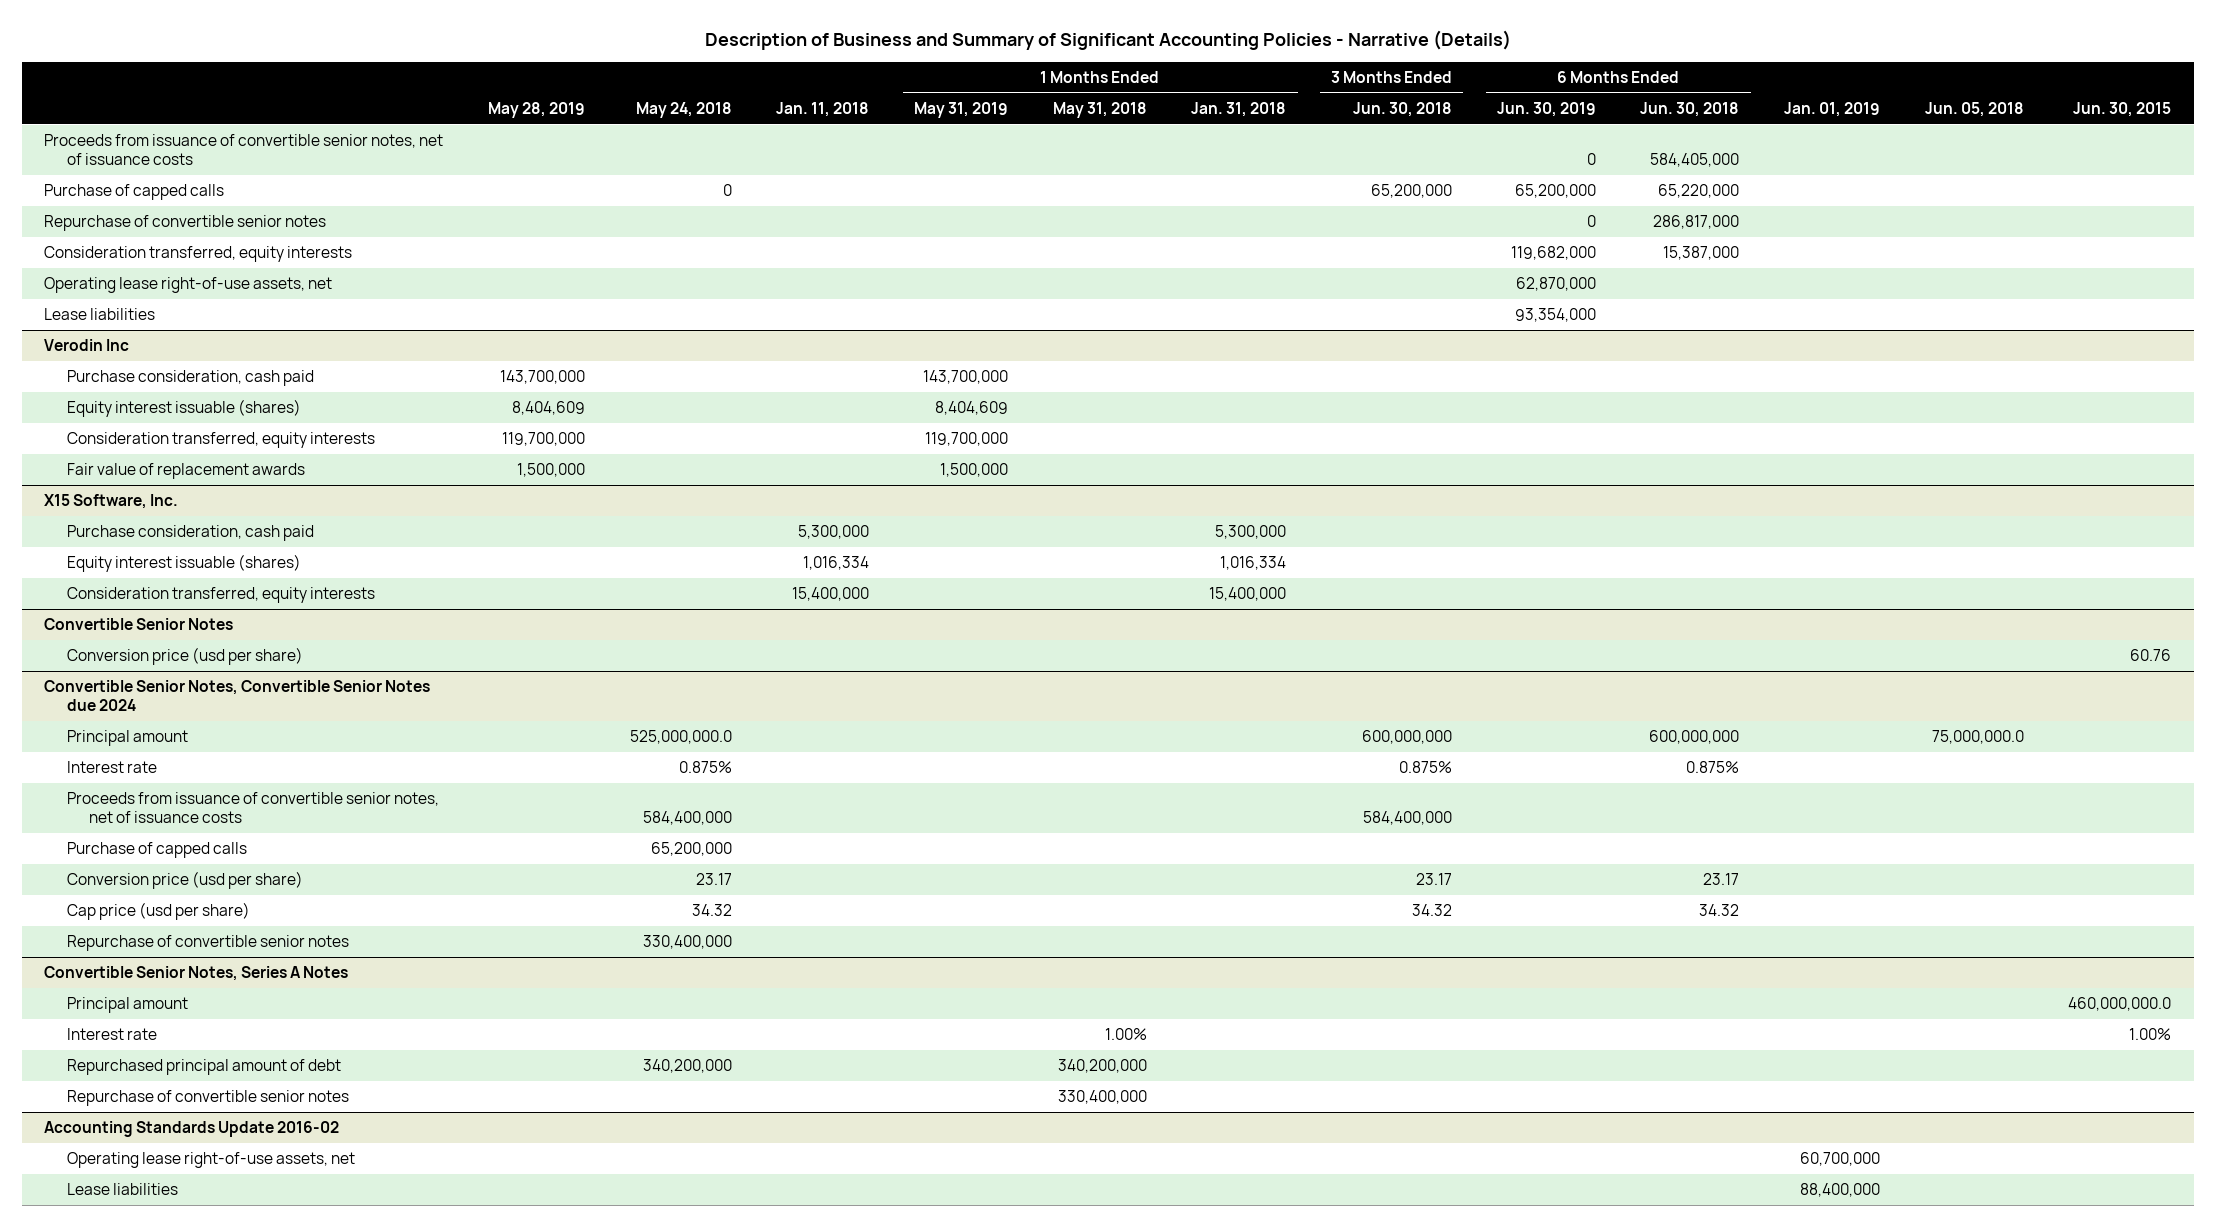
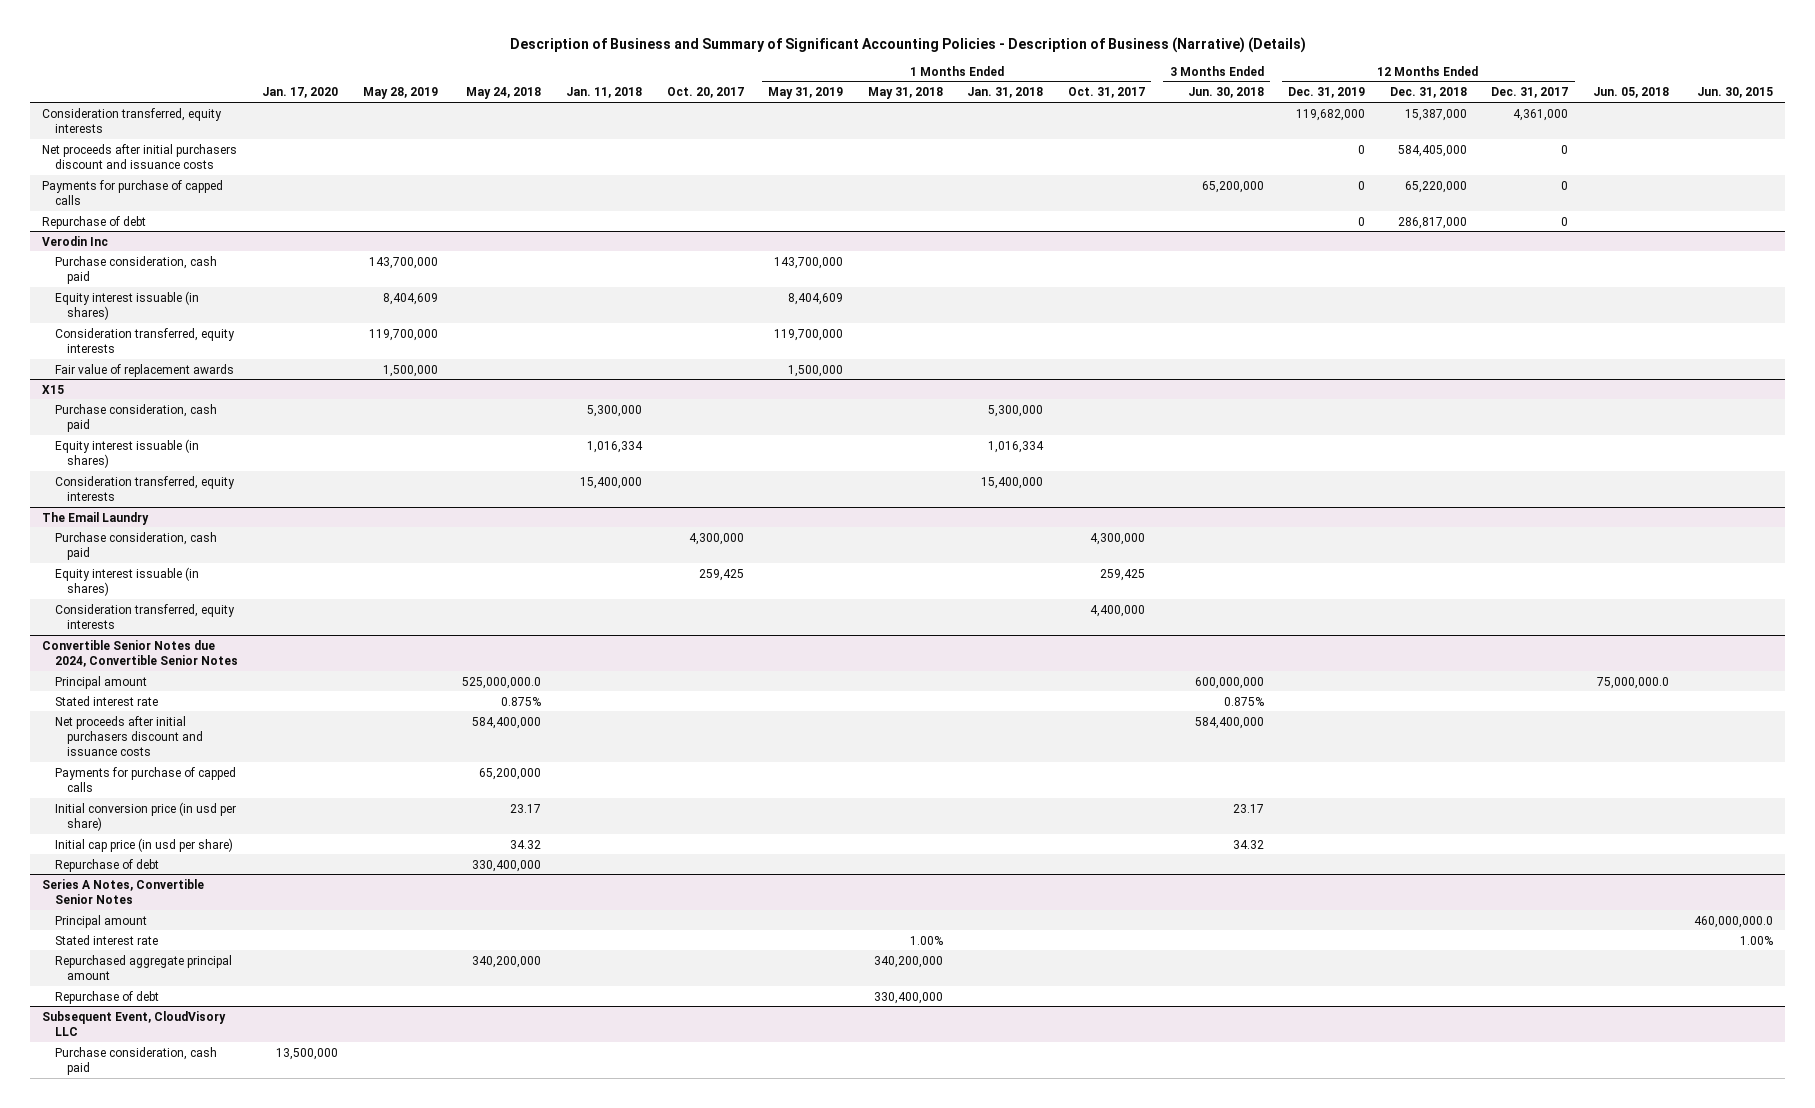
- Description of Business and Summary of Significant Accounting Policies - Narrative (Details)
+ Description of Business and Summary of Significant Accounting Policies - Description of Business (Narrative) (Details)
- | May 28, 2019 | May 24, 2018 | Jan. 11, 2018 | 1 Months Ended May 31, 2019 | 1 Months Ended May 31, 2018 | 1 Months Ended Jan. 31, 2018 | 3 Months Ended Jun. 30, 2018 | 6 Months Ended Jun. 30, 2019 | 6 Months Ended Jun. 30, 2018 | Jan. 01, 2019 | Jun. 05, 2018 | Jun. 30, 2015
+ | Jan. 17, 2020 | May 28, 2019 | May 24, 2018 | Jan. 11, 2018 | Oct. 20, 2017 | 1 Months Ended May 31, 2019 | 1 Months Ended May 31, 2018 | 1 Months Ended Jan. 31, 2018 | 1 Months Ended Oct. 31, 2017 | 3 Months Ended Jun. 30, 2018 | 12 Months Ended Dec. 31, 2019 | 12 Months Ended Dec. 31, 2018 | 12 Months Ended Dec. 31, 2017 | Jun. 05, 2018 | Jun. 30, 2015
- Proceeds from issuance of convertible senior notes, net of issuance costs | | | | | | | | 0 | 584,405,000 | | |
- Purchase of capped calls | | 0 | | | | | 65,200,000 | 65,200,000 | 65,220,000 | | |
- Repurchase of convertible senior notes | | | | | | | | 0 | 286,817,000 | | |
- Operating lease right-of-use assets, net | | | | | | | | 62,870,000 | | | |
- Lease liabilities | | | | | | | | 93,354,000 | | | |
+ Net proceeds after initial purchasers discount and issuance costs | | | | | | | | | | | 0 | 584,405,000 | 0 | |
+ Payments for purchase of capped calls | | | | | | | | | | 65,200,000 | 0 | 65,220,000 | 0 | |
+ Repurchase of debt | | | | | | | | | | | 0 | 286,817,000 | 0 | |
@ Verodin Inc
- Equity interest issuable (shares) | 8,404,609 | | | 8,404,609 | | | | | | | |
+ Equity interest issuable (in shares) | | 8,404,609 | | | | 8,404,609 | | | | | | | | |
- X15 Software, Inc.
+ X15
- Equity interest issuable (shares) | | | 1,016,334 | | | 1,016,334 | | | | | |
+ Equity interest issuable (in shares) | | | | 1,016,334 | | | | 1,016,334 | | | | | | |
- Convertible Senior Notes
- Conversion price (usd per share) | | | | | | | | | | | | 60.76
- Convertible Senior Notes, Convertible Senior Notes due 2024
+ The Email Laundry
+ Purchase consideration, cash paid | | | | | 4,300,000 | | | | 4,300,000 | | | | | |
+ Equity interest issuable (in shares) | | | | | 259,425 | | | | 259,425 | | | | | |
+ Consideration transferred, equity interests | | | | | | | | | 4,400,000 | | | | | |
+ Convertible Senior Notes due 2024, Convertible Senior Notes
- Interest rate | | 0.875% | | | | | 0.875% | | 0.875% | | |
- Proceeds from issuance of convertible senior notes, net of issuance costs | | 584,400,000 | | | | | 584,400,000 | | | | |
- Purchase of capped calls | | 65,200,000 | | | | | | | | | |
- Conversion price (usd per share) | | 23.17 | | | | | 23.17 | | 23.17 | | |
- Cap price (usd per share) | | 34.32 | | | | | 34.32 | | 34.32 | | |
- Repurchase of convertible senior notes | | 330,400,000 | | | | | | | | | |
- Convertible Senior Notes, Series A Notes
+ Stated interest rate | | | 0.875% | | | | | | | 0.875% | | | | |
+ Net proceeds after initial purchasers discount and issuance costs | | | 584,400,000 | | | | | | | 584,400,000 | | | | |
+ Payments for purchase of capped calls | | | 65,200,000 | | | | | | | | | | | |
+ Initial conversion price (in usd per share) | | | 23.17 | | | | | | | 23.17 | | | | |
+ Initial cap price (in usd per share) | | | 34.32 | | | | | | | 34.32 | | | | |
+ Repurchase of debt | | | 330,400,000 | | | | | | | | | | | |
+ Series A Notes, Convertible Senior Notes
- Interest rate | | | | | 1.00% | | | | | | | 1.00%
- Repurchased principal amount of debt | | 340,200,000 | | | 340,200,000 | | | | | | |
- Repurchase of convertible senior notes | | | | | 330,400,000 | | | | | | |
- Accounting Standards Update 2016-02
- Operating lease right-of-use assets, net | | | | | | | | | | 60,700,000 | |
- Lease liabilities | | | | | | | | | | 88,400,000 | |
+ Stated interest rate | | | | | | | 1.00% | | | | | | | | 1.00%
+ Repurchased aggregate principal amount | | | 340,200,000 | | | | 340,200,000 | | | | | | | |
+ Repurchase of debt | | | | | | | 330,400,000 | | | | | | | |
+ Subsequent Event, CloudVisory LLC
+ Purchase consideration, cash paid | 13,500,000 | | | | | | | | | | | | | |

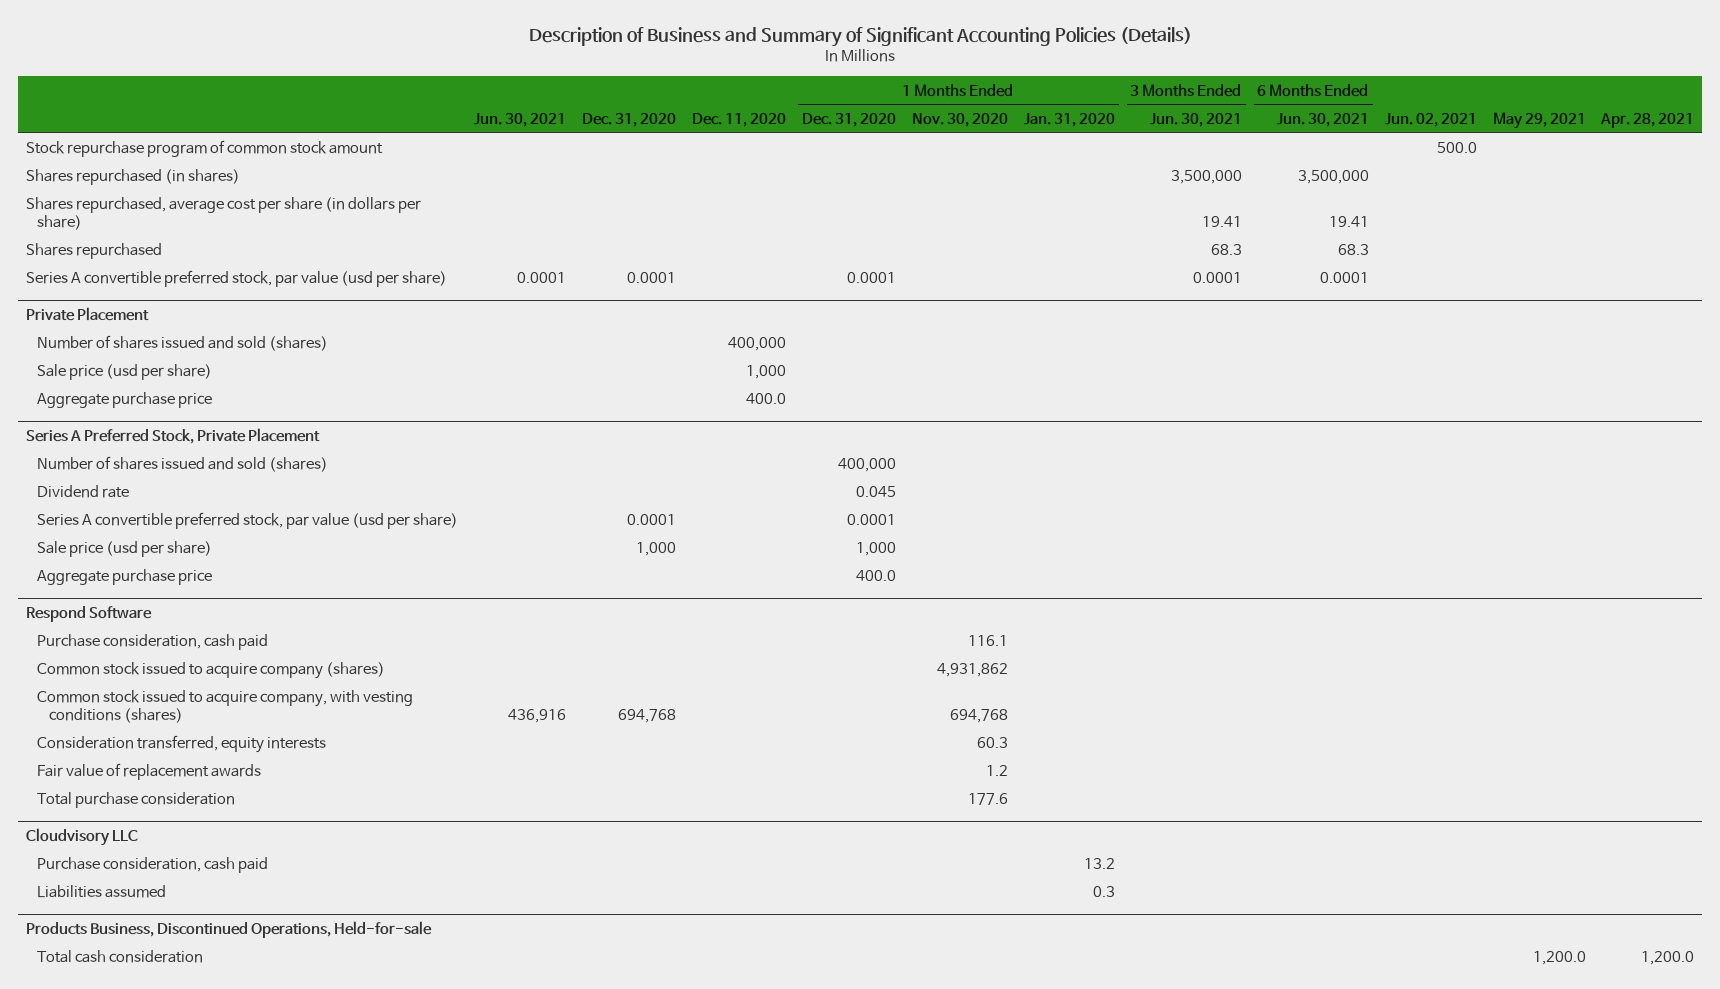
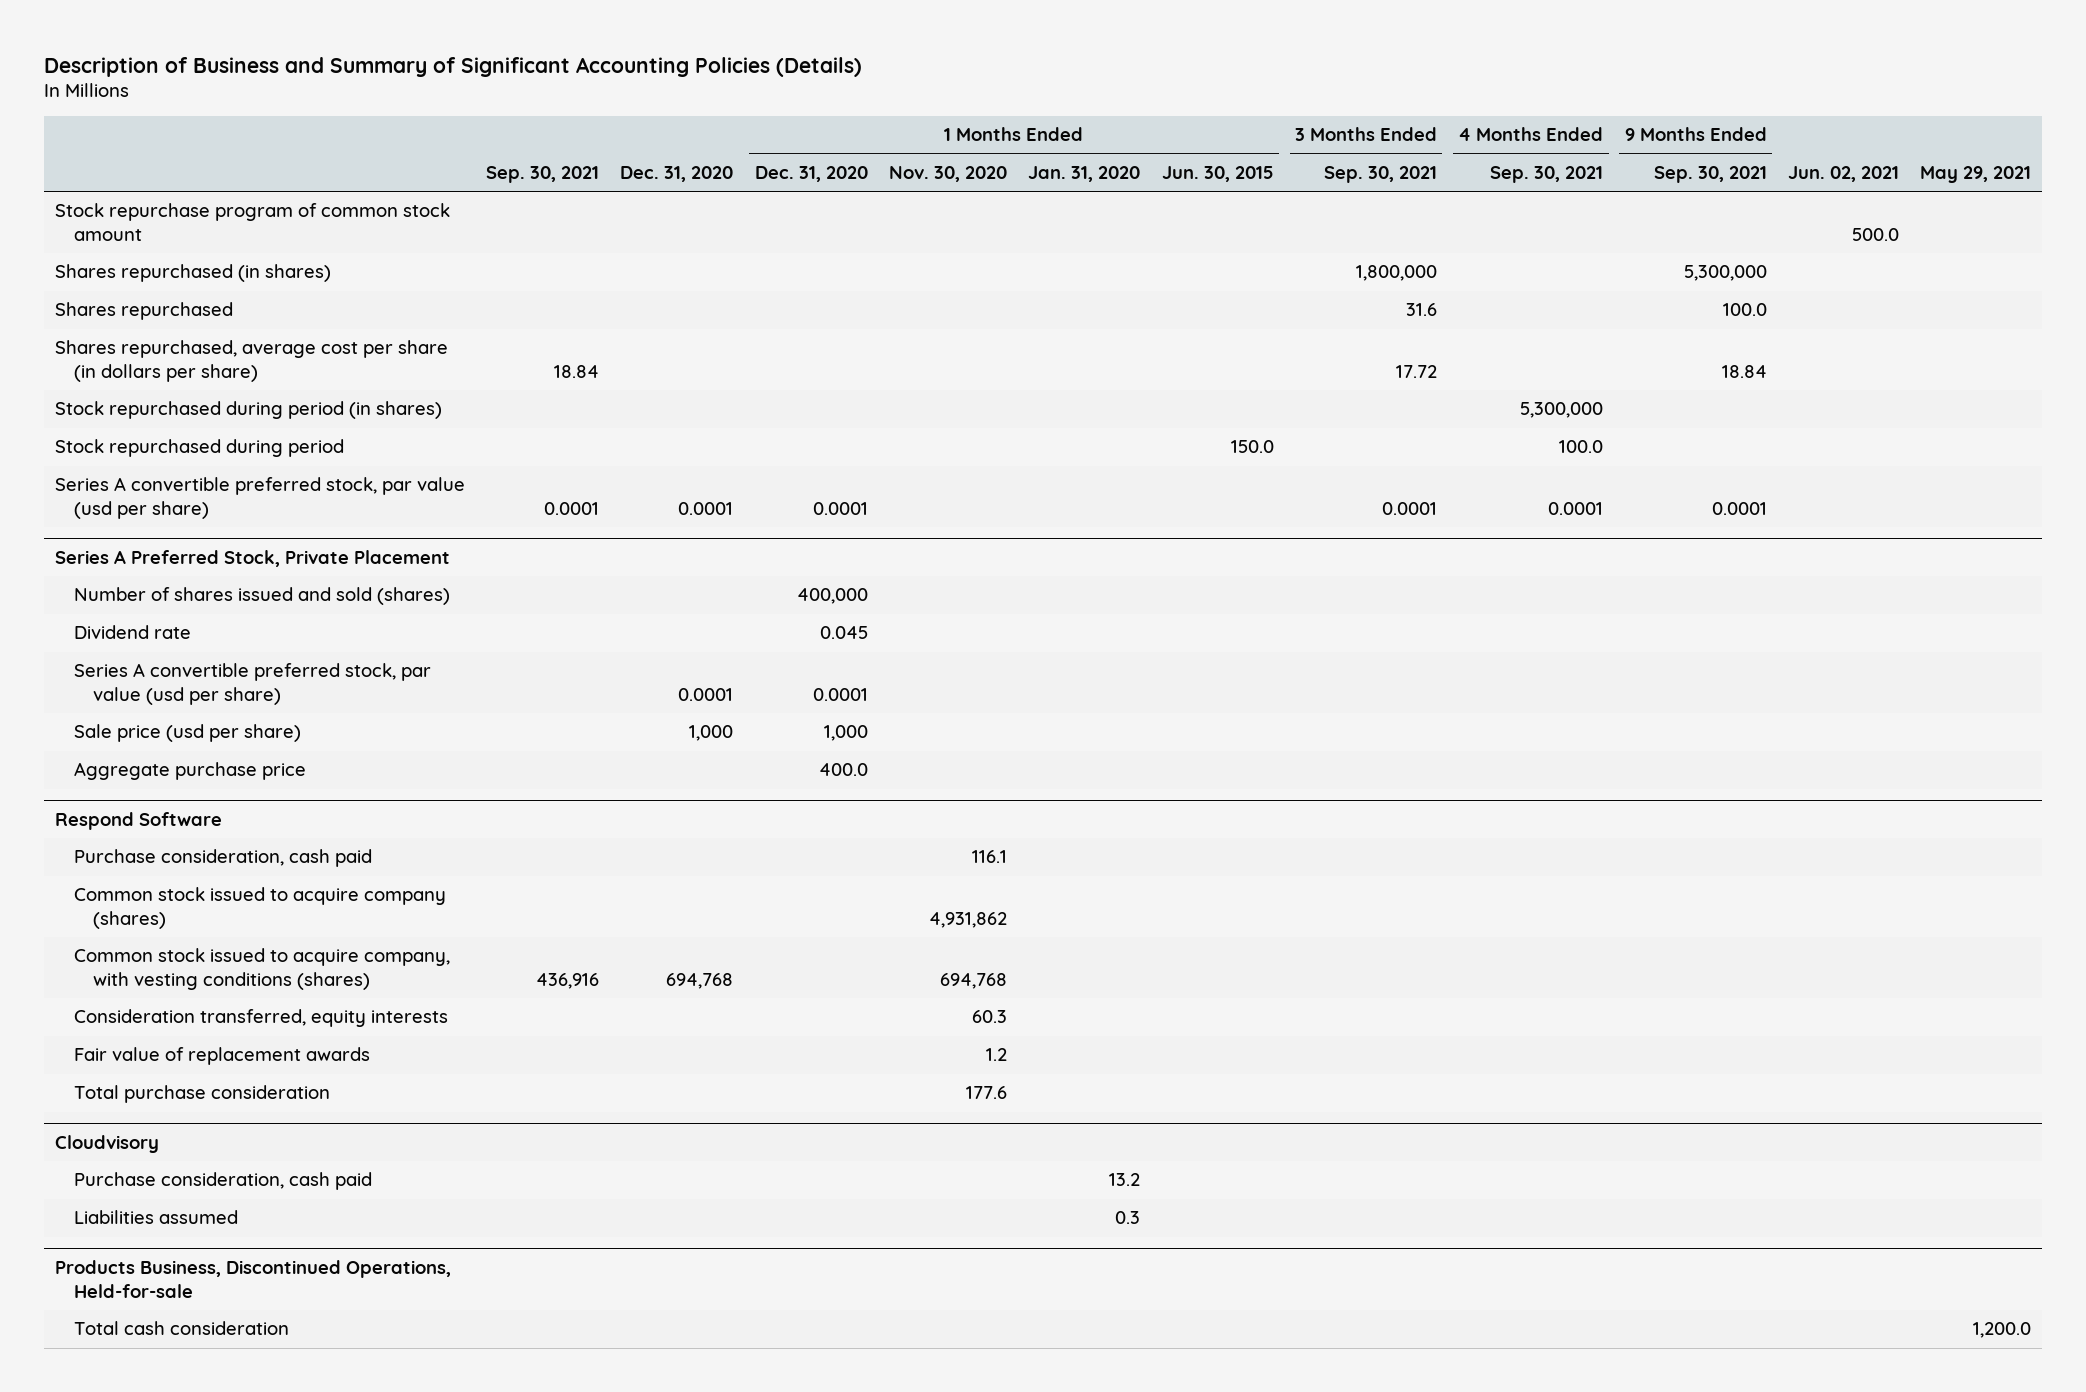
- | Jun. 30, 2021 | Dec. 31, 2020 | Dec. 11, 2020 | 1 Months Ended Dec. 31, 2020 | 1 Months Ended Nov. 30, 2020 | 1 Months Ended Jan. 31, 2020 | 3 Months Ended Jun. 30, 2021 | 6 Months Ended Jun. 30, 2021 | Jun. 02, 2021 | May 29, 2021 | Apr. 28, 2021
+ | Sep. 30, 2021 | Dec. 31, 2020 | 1 Months Ended Dec. 31, 2020 | 1 Months Ended Nov. 30, 2020 | 1 Months Ended Jan. 31, 2020 | 1 Months Ended Jun. 30, 2015 | 3 Months Ended Sep. 30, 2021 | 4 Months Ended Sep. 30, 2021 | 9 Months Ended Sep. 30, 2021 | Jun. 02, 2021 | May 29, 2021
moved down: Shares repurchased, average cost per share (in dollars per share) | 18.84 | | | | | | 17.72 | | 18.84 | |
+ Stock repurchased during period (in shares) | | | | | | | | 5,300,000 | | |
+ Stock repurchased during period | | | | | | 150.0 | | 100.0 | | |
- Private Placement
- Number of shares issued and sold (shares) | | | 400,000 | | | | | | | |
- Sale price (usd per share) | | | 1,000 | | | | | | | |
- Aggregate purchase price | | | 400.0 | | | | | | | |
- Cloudvisory LLC
+ Cloudvisory

